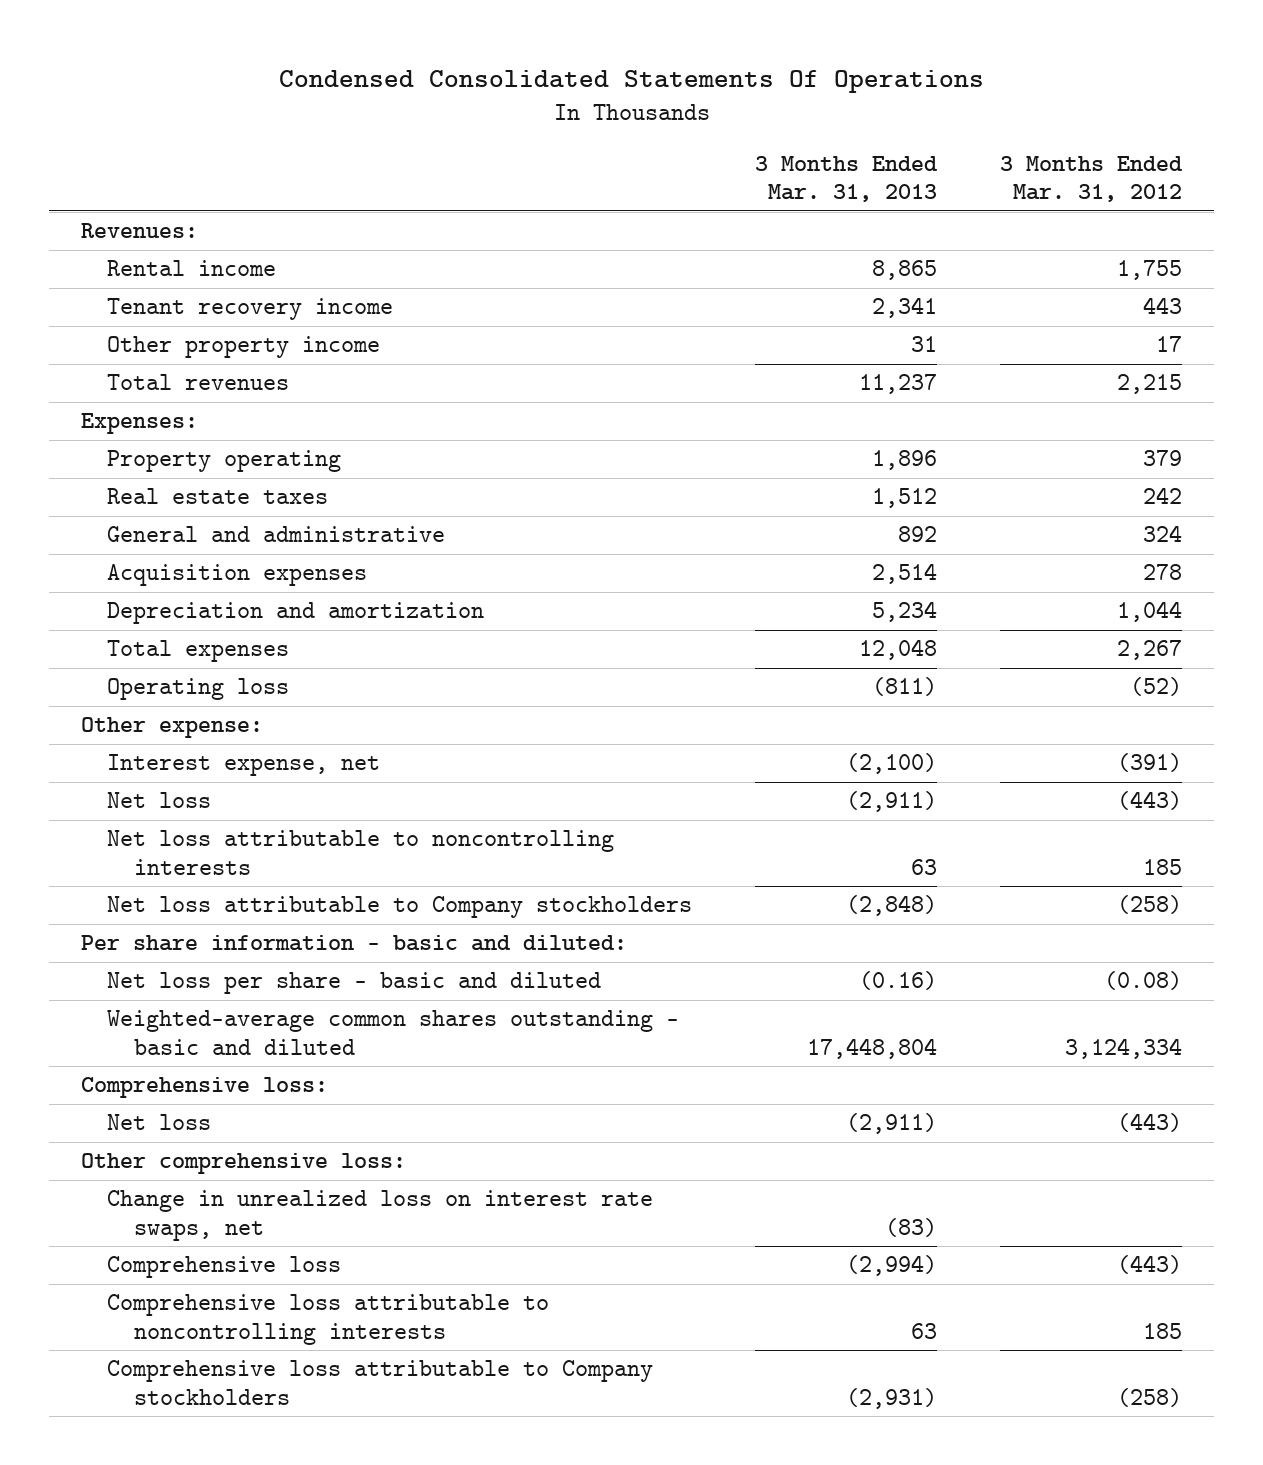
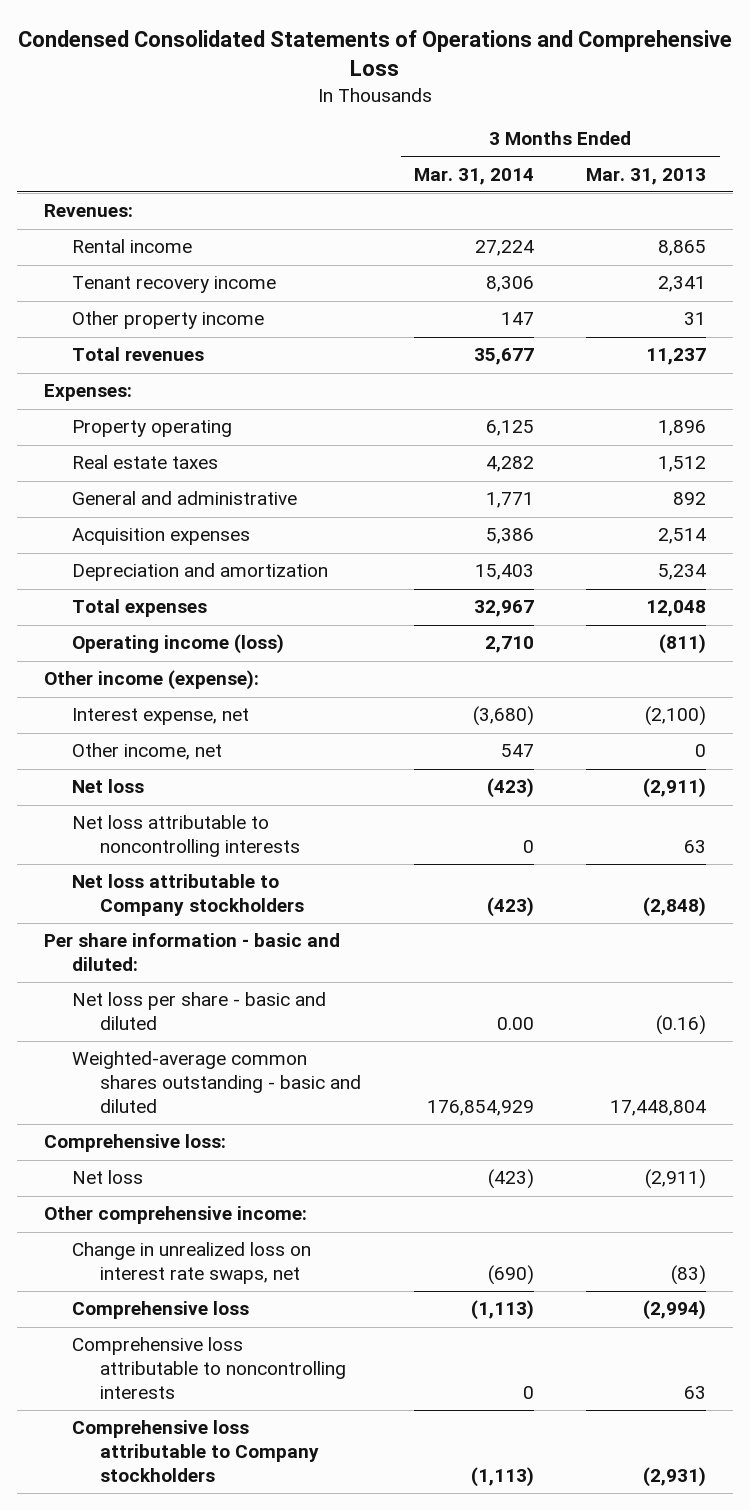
- Condensed Consolidated Statements Of Operations
+ Condensed Consolidated Statements of Operations and Comprehensive Loss
- | 3 Months Ended Mar. 31, 2013 | 3 Months Ended Mar. 31, 2012
+ | 3 Months Ended Mar. 31, 2014 | 3 Months Ended Mar. 31, 2013
- Operating loss | (811) | (52)
- Other expense:
+ Operating income (loss) | 2,710 | (811)
+ Other income (expense):
+ Other income, net | 547 | 0
- Other comprehensive loss:
+ Other comprehensive income:

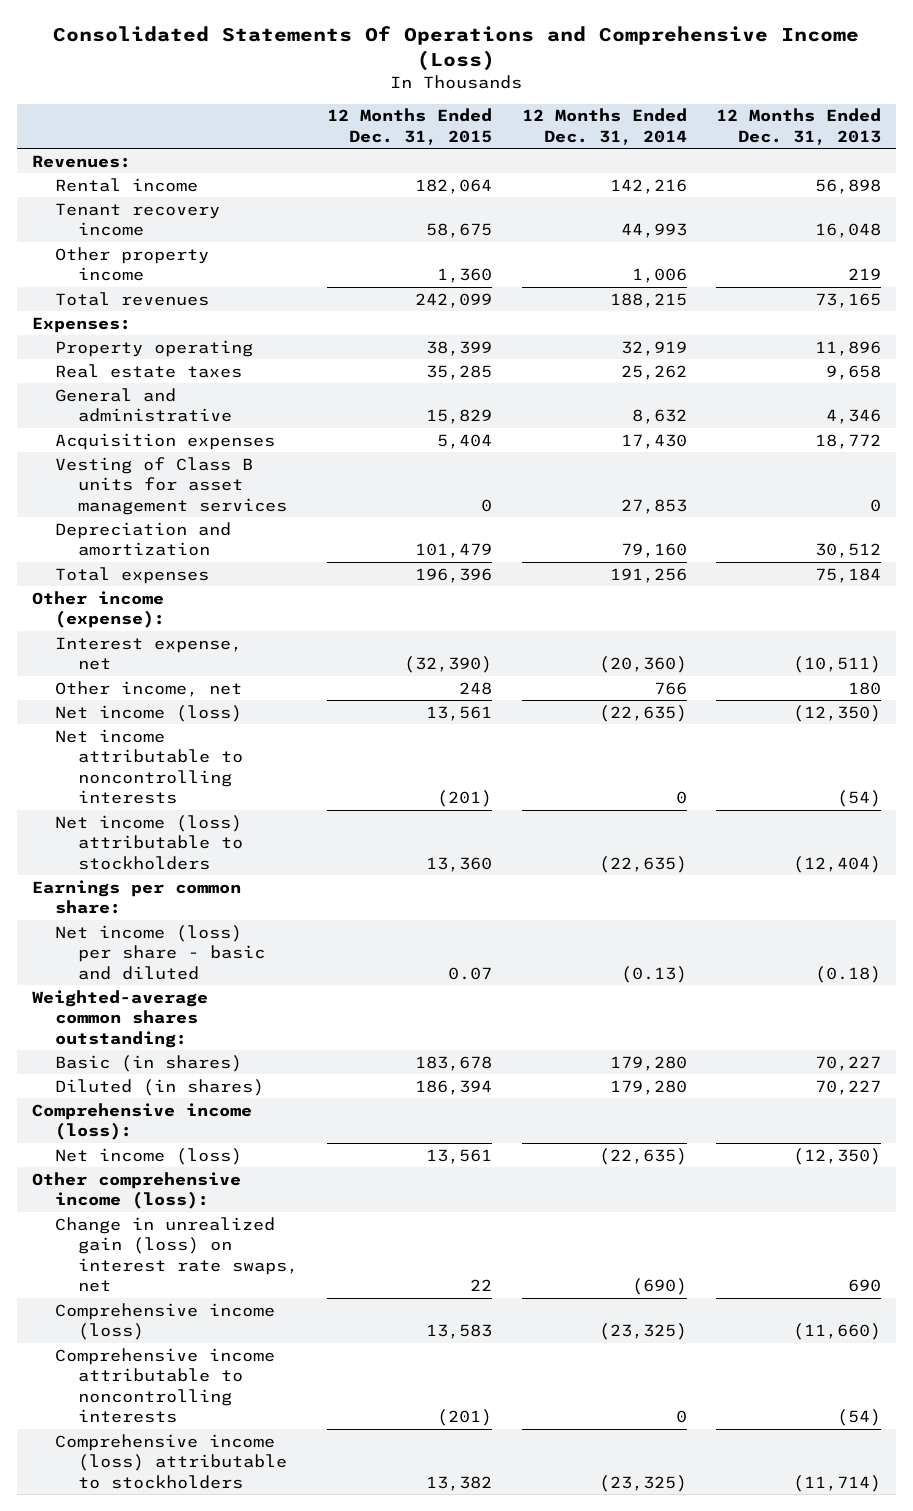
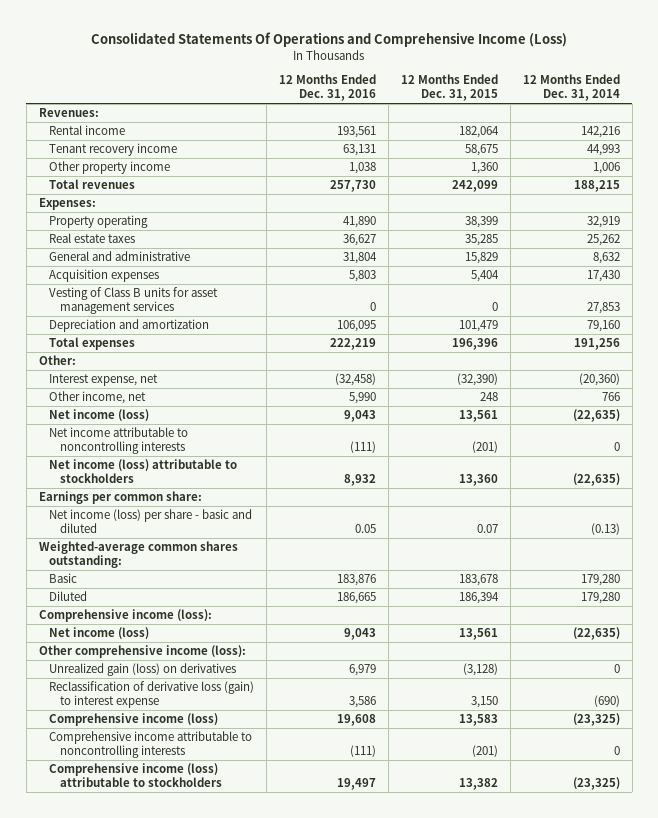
- | 12 Months Ended Dec. 31, 2015 | 12 Months Ended Dec. 31, 2014 | 12 Months Ended Dec. 31, 2013
+ | 12 Months Ended Dec. 31, 2016 | 12 Months Ended Dec. 31, 2015 | 12 Months Ended Dec. 31, 2014
- Other income (expense):
+ Other:
- Basic (in shares) | 183,678 | 179,280 | 70,227
- Diluted (in shares) | 186,394 | 179,280 | 70,227
+ Basic | 183,876 | 183,678 | 179,280
+ Diluted | 186,665 | 186,394 | 179,280
- Change in unrealized gain (loss) on interest rate swaps, net | 22 | (690) | 690
+ Unrealized gain (loss) on derivatives | 6,979 | (3,128) | 0
+ Reclassification of derivative loss (gain) to interest expense | 3,586 | 3,150 | (690)

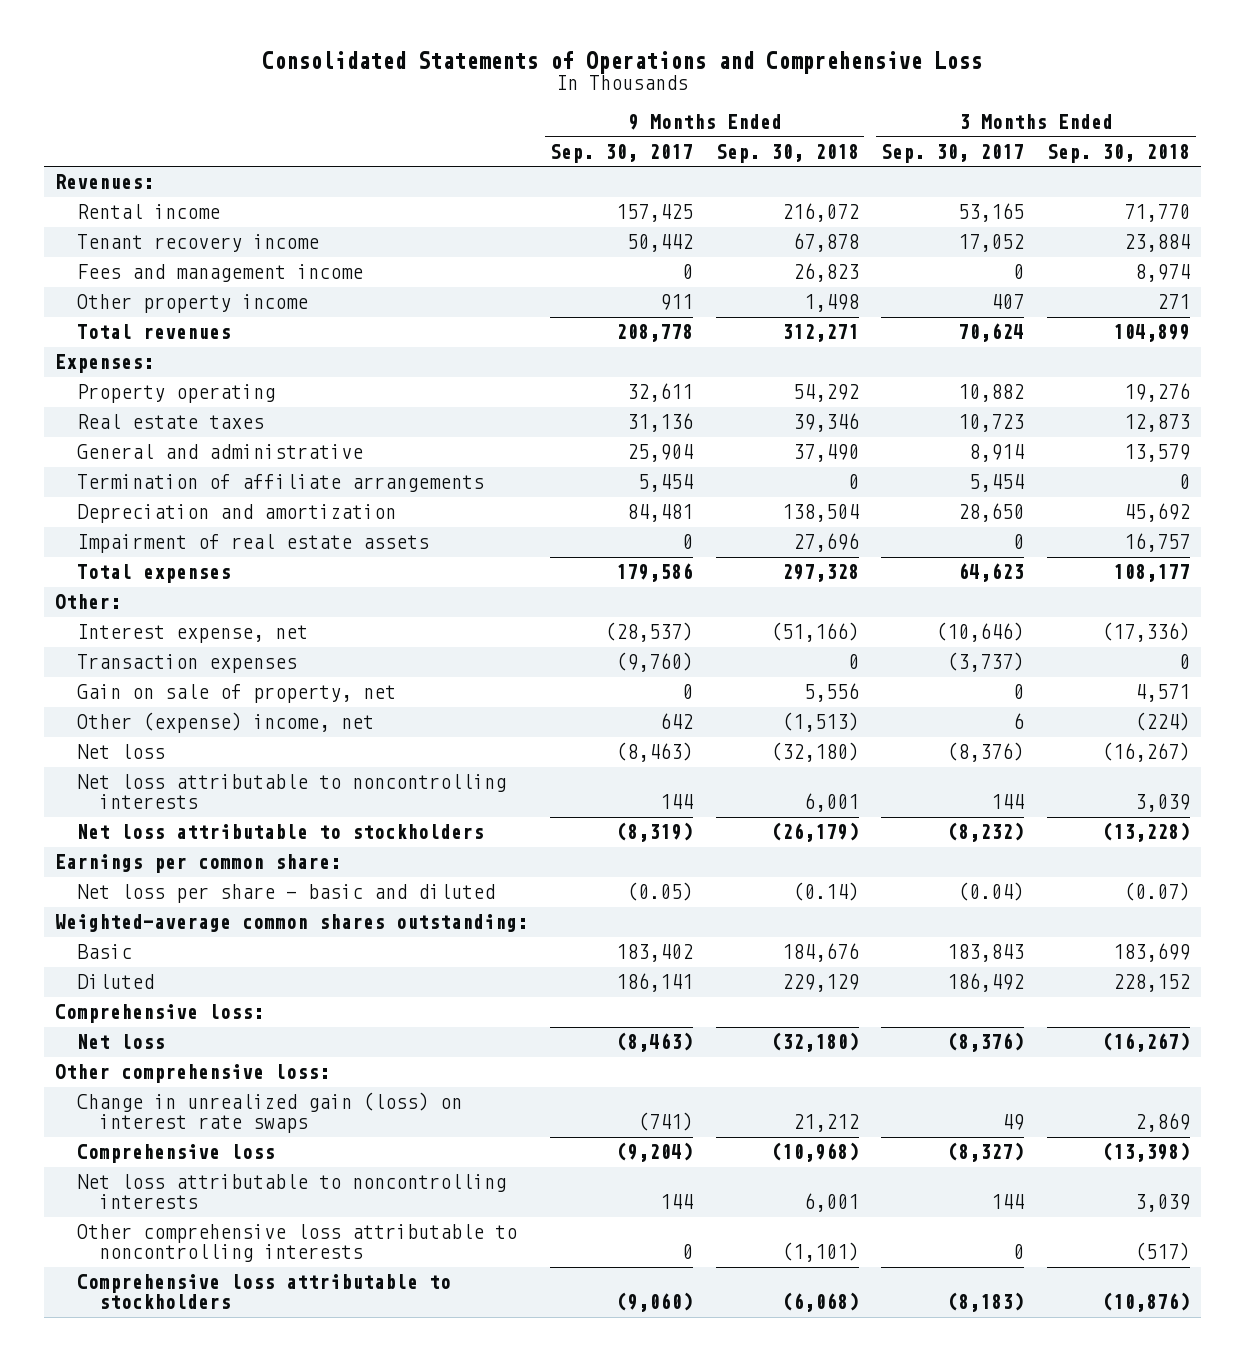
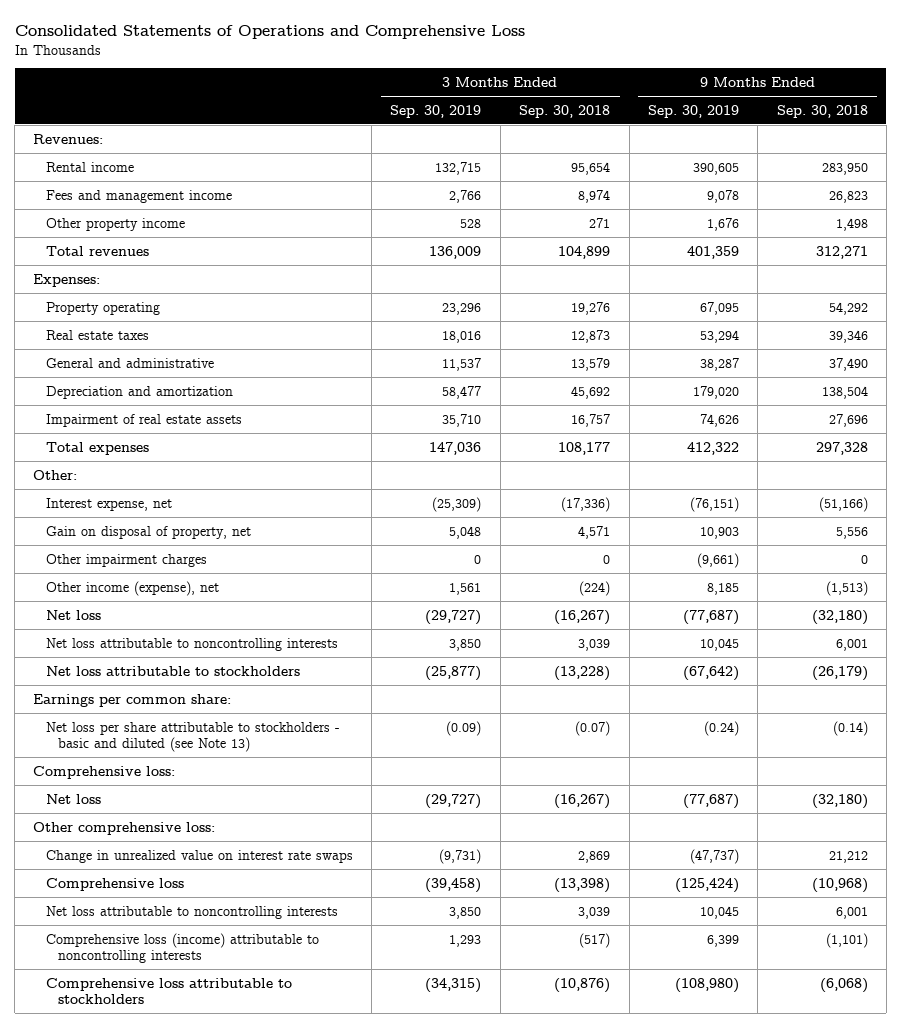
- | 9 Months Ended Sep. 30, 2017 | 9 Months Ended Sep. 30, 2018 | 3 Months Ended Sep. 30, 2017 | 3 Months Ended Sep. 30, 2018
+ | 3 Months Ended Sep. 30, 2019 | 3 Months Ended Sep. 30, 2018 | 9 Months Ended Sep. 30, 2019 | 9 Months Ended Sep. 30, 2018
- Rental income | 157,425 | 216,072 | 53,165 | 71,770
- Tenant recovery income | 50,442 | 67,878 | 17,052 | 23,884
+ Rental income | 132,715 | 95,654 | 390,605 | 283,950
- Termination of affiliate arrangements | 5,454 | 0 | 5,454 | 0
- Transaction expenses | (9,760) | 0 | (3,737) | 0
- Gain on sale of property, net | 0 | 5,556 | 0 | 4,571
- Other (expense) income, net | 642 | (1,513) | 6 | (224)
+ Gain on disposal of property, net | 5,048 | 4,571 | 10,903 | 5,556
+ Other impairment charges | 0 | 0 | (9,661) | 0
+ Other income (expense), net | 1,561 | (224) | 8,185 | (1,513)
- Net loss per share - basic and diluted | (0.05) | (0.14) | (0.04) | (0.07)
- Weighted-average common shares outstanding:
- Basic | 183,402 | 184,676 | 183,843 | 183,699
- Diluted | 186,141 | 229,129 | 186,492 | 228,152
+ Net loss per share attributable to stockholders - basic and diluted (see Note 13) | (0.09) | (0.07) | (0.24) | (0.14)
- Change in unrealized gain (loss) on interest rate swaps | (741) | 21,212 | 49 | 2,869
+ Change in unrealized value on interest rate swaps | (9,731) | 2,869 | (47,737) | 21,212
- Other comprehensive loss attributable to noncontrolling interests | 0 | (1,101) | 0 | (517)
+ Comprehensive loss (income) attributable to noncontrolling interests | 1,293 | (517) | 6,399 | (1,101)

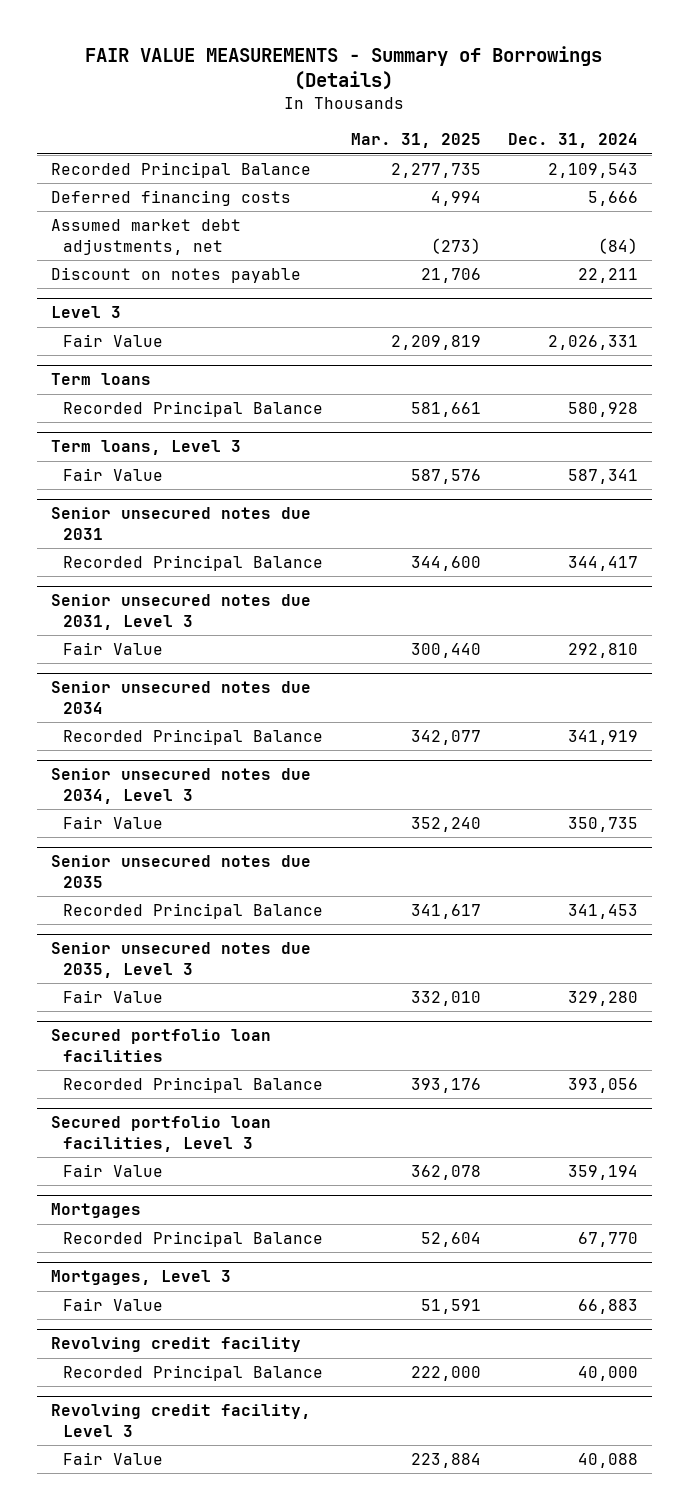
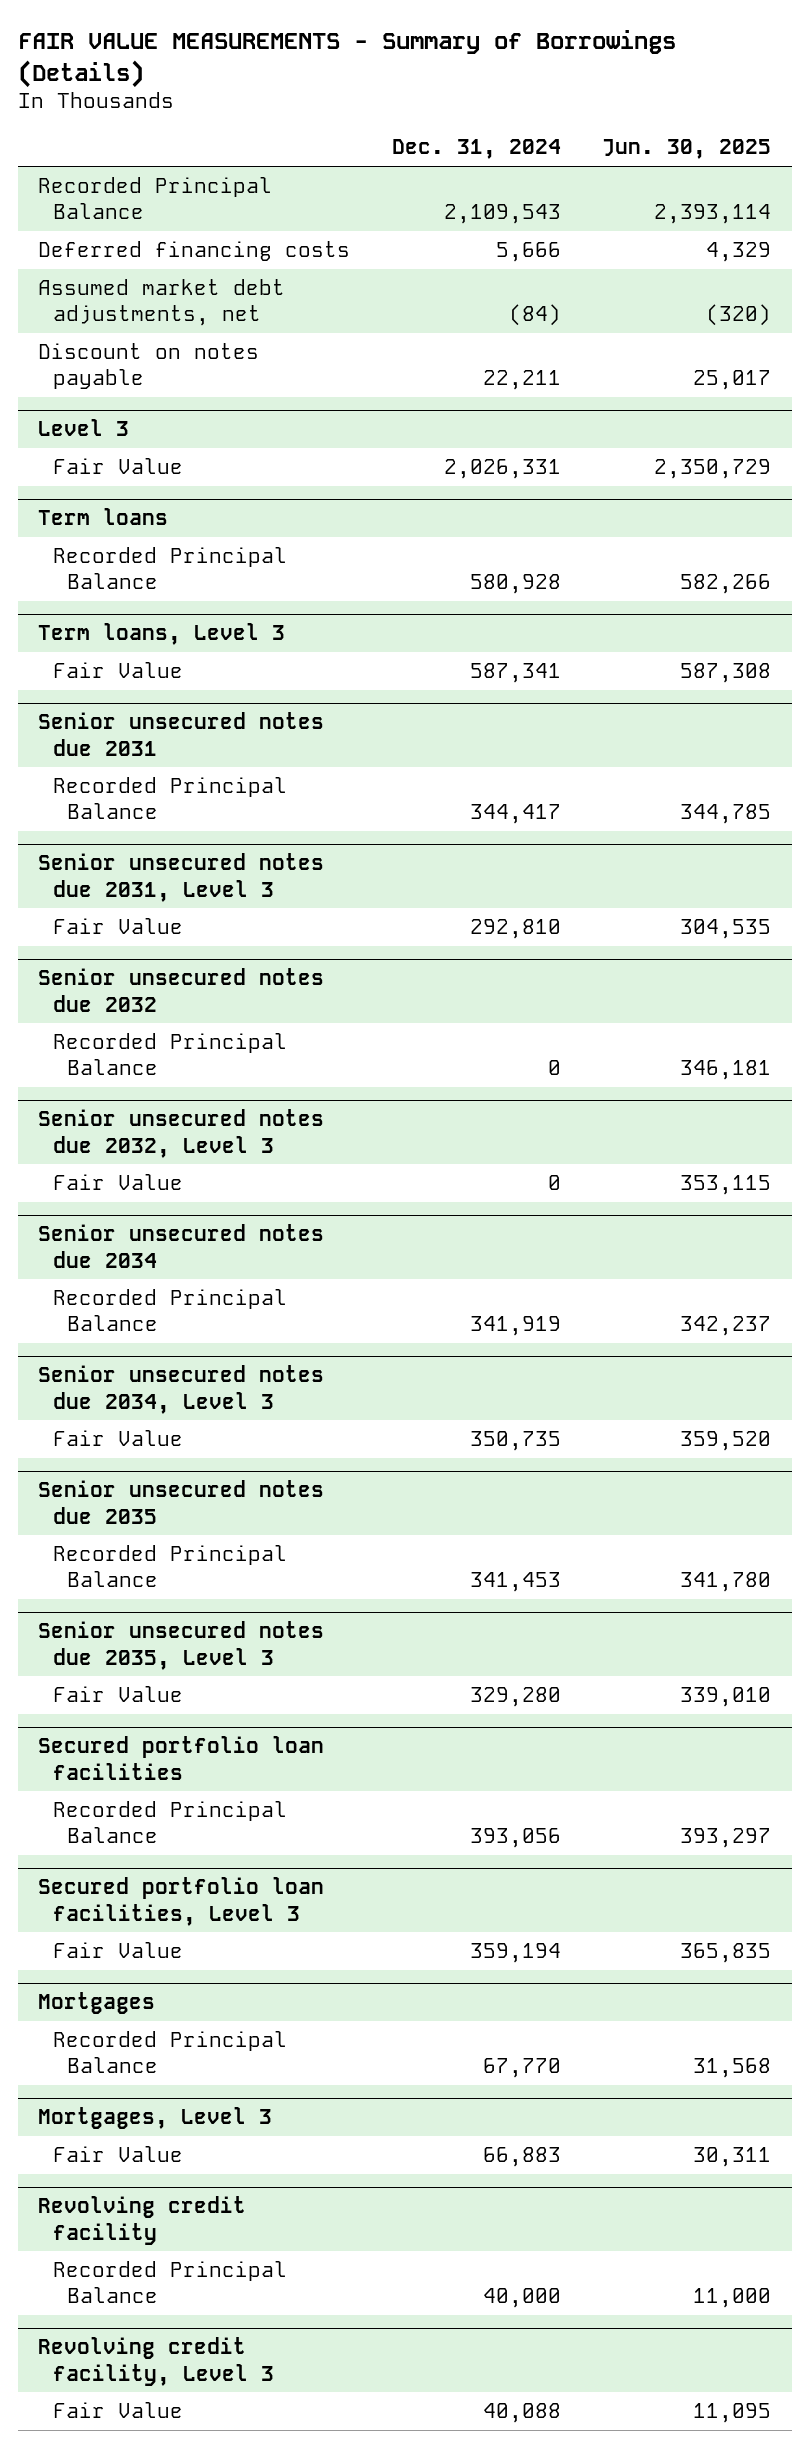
- | Mar. 31, 2025 | Dec. 31, 2024
+ | Dec. 31, 2024 | Jun. 30, 2025
+ Senior unsecured notes due 2032
+ Recorded Principal Balance | 0 | 346,181
+ Senior unsecured notes due 2032, Level 3
+ Fair Value | 0 | 353,115

